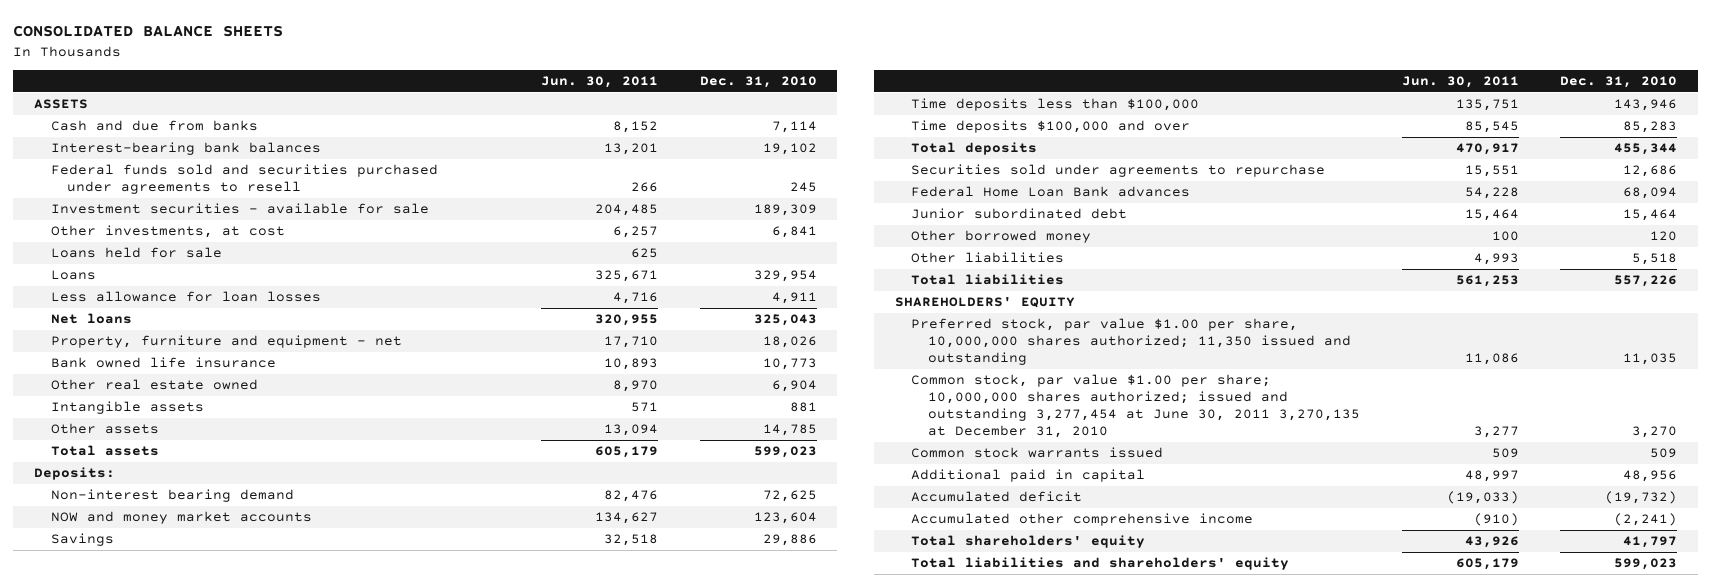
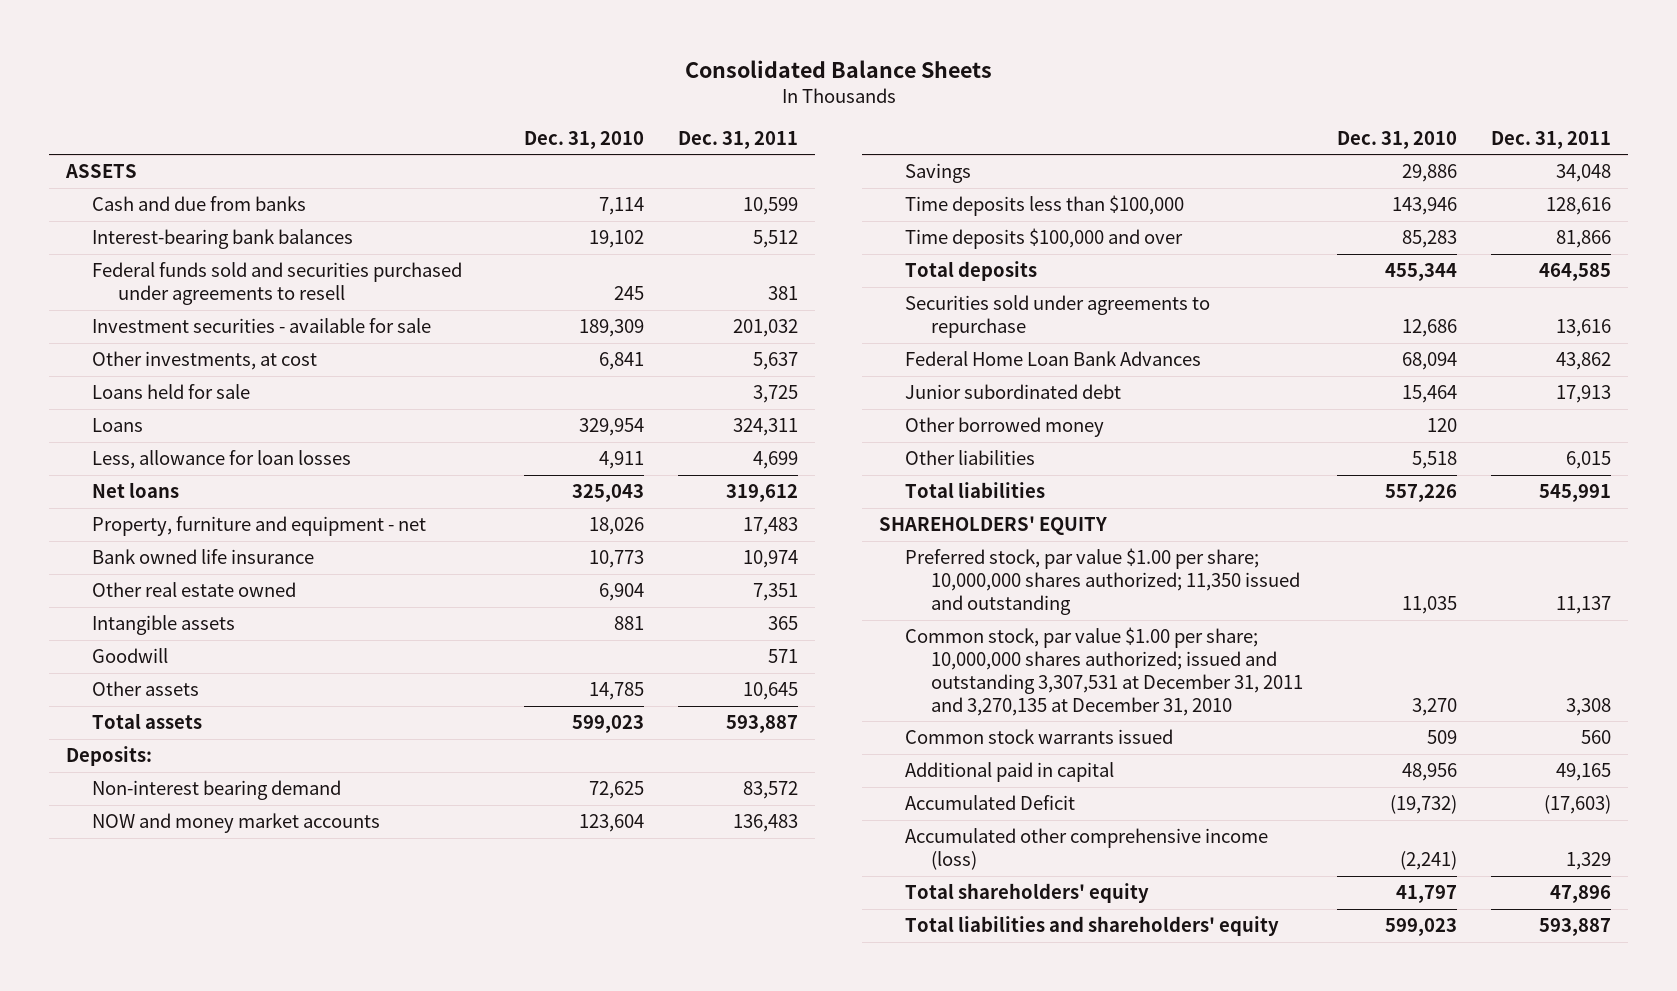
- CONSOLIDATED BALANCE SHEETS
+ Consolidated Balance Sheets
- | Jun. 30, 2011 | Dec. 31, 2010
+ | Dec. 31, 2010 | Dec. 31, 2011
- Less allowance for loan losses | 4,716 | 4,911
+ Less, allowance for loan losses | 4,911 | 4,699
+ Goodwill | | 571
- Federal Home Loan Bank advances | 54,228 | 68,094
+ Federal Home Loan Bank Advances | 68,094 | 43,862
- Preferred stock, par value $1.00 per share, 10,000,000 shares authorized; 11,350 issued and outstanding | 11,086 | 11,035
- Common stock, par value $1.00 per share; 10,000,000 shares authorized; issued and outstanding 3,277,454 at June 30, 2011 3,270,135 at December 31, 2010 | 3,277 | 3,270
+ Preferred stock, par value $1.00 per share; 10,000,000 shares authorized; 11,350 issued and outstanding | 11,035 | 11,137
+ Common stock, par value $1.00 per share; 10,000,000 shares authorized; issued and outstanding 3,307,531 at December 31, 2011 and 3,270,135 at December 31, 2010 | 3,270 | 3,308
- Accumulated deficit | (19,033) | (19,732)
- Accumulated other comprehensive income | (910) | (2,241)
+ Accumulated Deficit | (19,732) | (17,603)
+ Accumulated other comprehensive income (loss) | (2,241) | 1,329

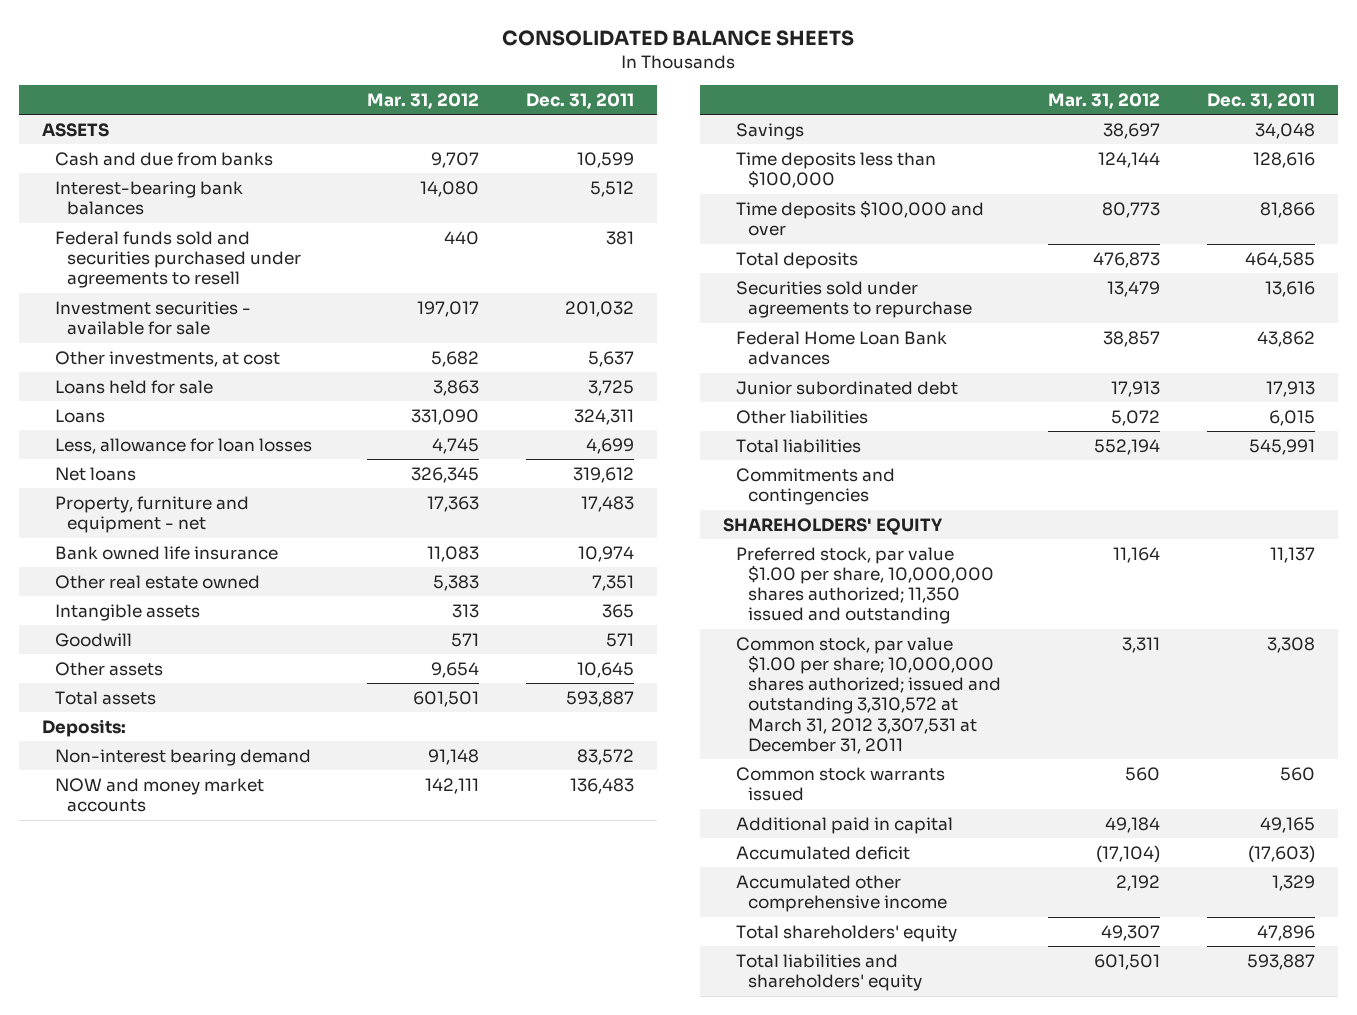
- Consolidated Balance Sheets
+ CONSOLIDATED BALANCE SHEETS
- | Dec. 31, 2010 | Dec. 31, 2011
+ | Mar. 31, 2012 | Dec. 31, 2011
- Federal Home Loan Bank Advances | 68,094 | 43,862
+ Federal Home Loan Bank advances | 38,857 | 43,862
- Other borrowed money | 120 |
+ Commitments and contingencies
- Preferred stock, par value $1.00 per share; 10,000,000 shares authorized; 11,350 issued and outstanding | 11,035 | 11,137
- Common stock, par value $1.00 per share; 10,000,000 shares authorized; issued and outstanding 3,307,531 at December 31, 2011 and 3,270,135 at December 31, 2010 | 3,270 | 3,308
+ Preferred stock, par value $1.00 per share, 10,000,000 shares authorized; 11,350 issued and outstanding | 11,164 | 11,137
+ Common stock, par value $1.00 per share; 10,000,000 shares authorized; issued and outstanding 3,310,572 at March 31, 2012 3,307,531 at December 31, 2011 | 3,311 | 3,308
- Accumulated Deficit | (19,732) | (17,603)
- Accumulated other comprehensive income (loss) | (2,241) | 1,329
+ Accumulated deficit | (17,104) | (17,603)
+ Accumulated other comprehensive income | 2,192 | 1,329

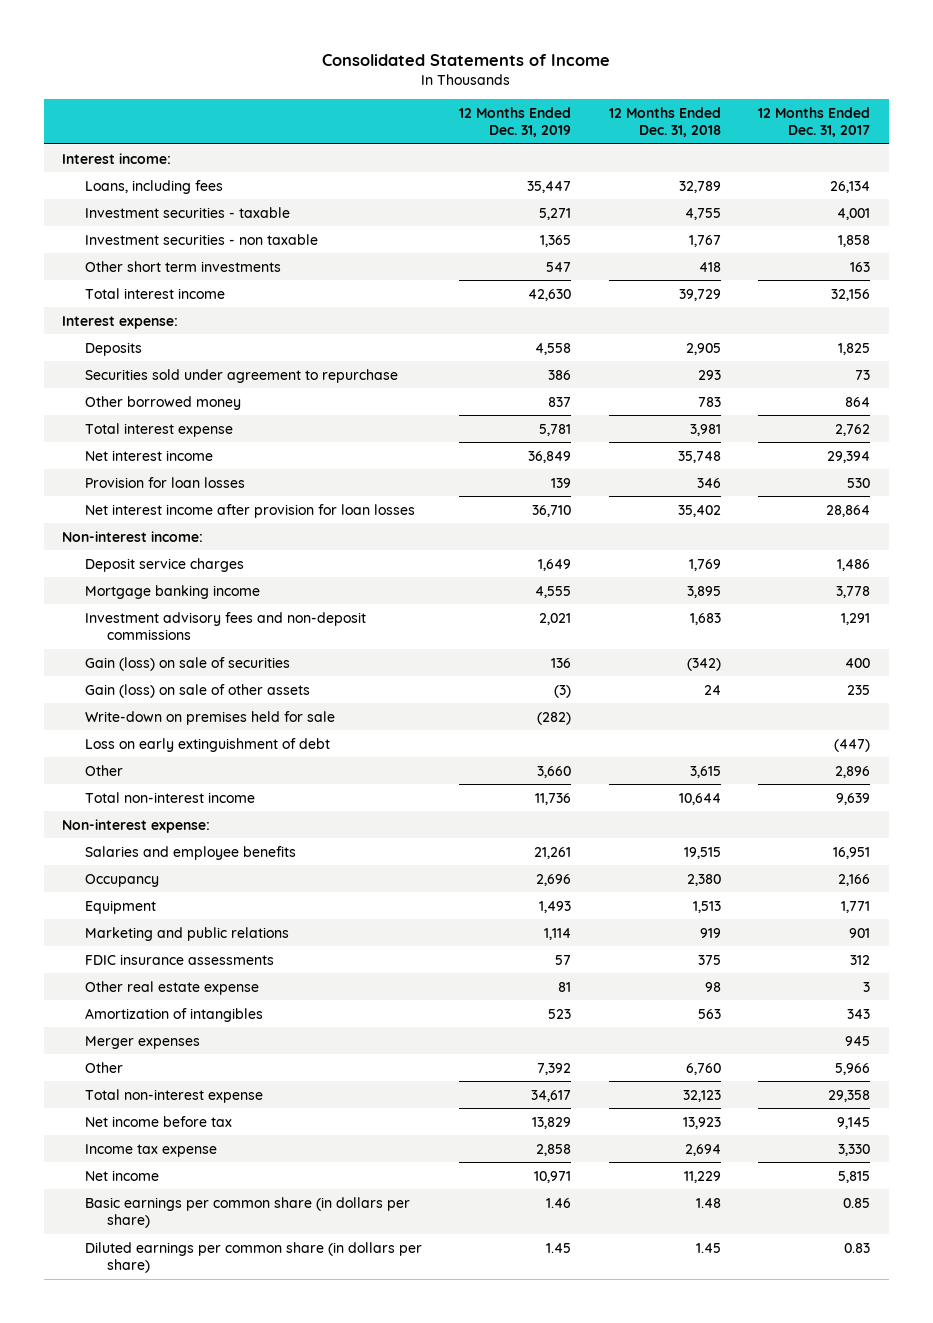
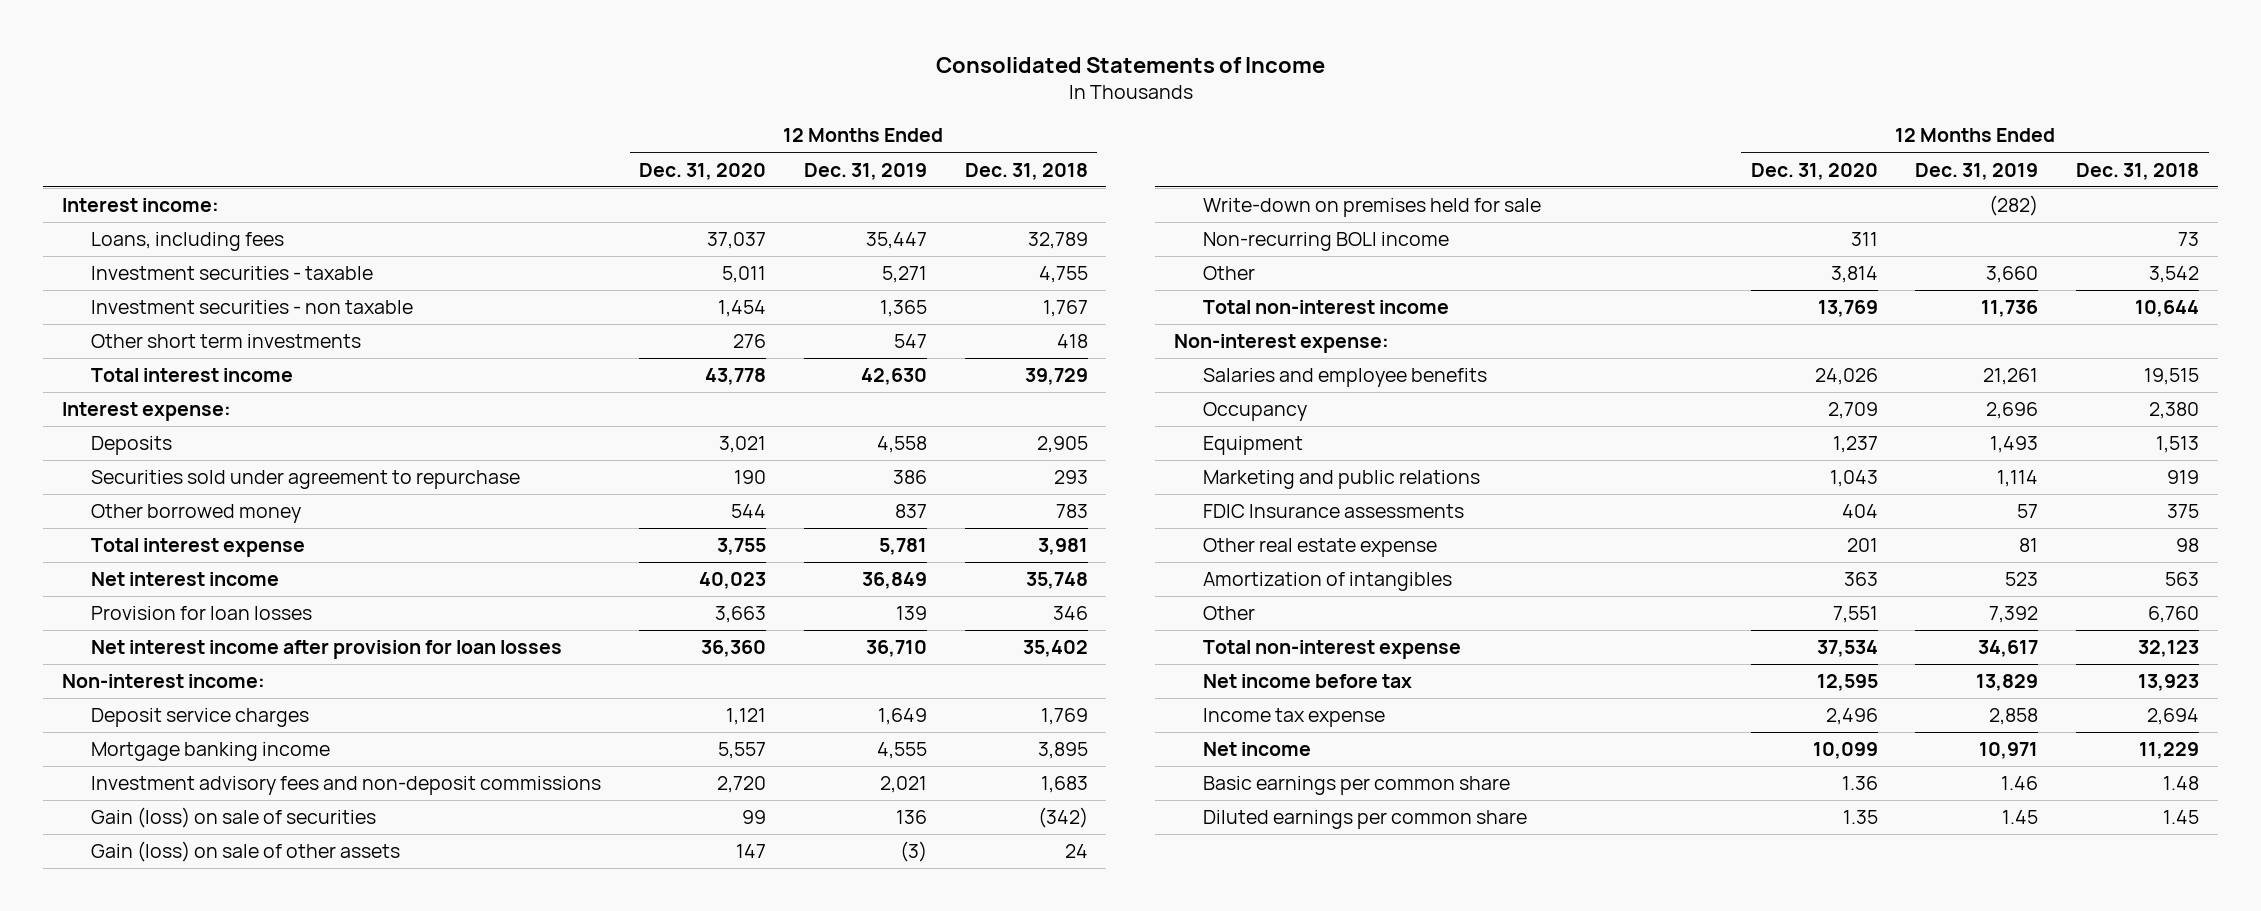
- | 12 Months Ended Dec. 31, 2019 | 12 Months Ended Dec. 31, 2018 | 12 Months Ended Dec. 31, 2017
+ | 12 Months Ended Dec. 31, 2020 | 12 Months Ended Dec. 31, 2019 | 12 Months Ended Dec. 31, 2018
- Loss on early extinguishment of debt | | | (447)
- Other | 3,660 | 3,615 | 2,896
+ Non-recurring BOLI income | 311 | | 73
+ Other | 3,814 | 3,660 | 3,542
- FDIC insurance assessments | 57 | 375 | 312
+ FDIC Insurance assessments | 404 | 57 | 375
- Merger expenses | | | 945
- Basic earnings per common share (in dollars per share) | 1.46 | 1.48 | 0.85
- Diluted earnings per common share (in dollars per share) | 1.45 | 1.45 | 0.83
+ Basic earnings per common share | 1.36 | 1.46 | 1.48
+ Diluted earnings per common share | 1.35 | 1.45 | 1.45

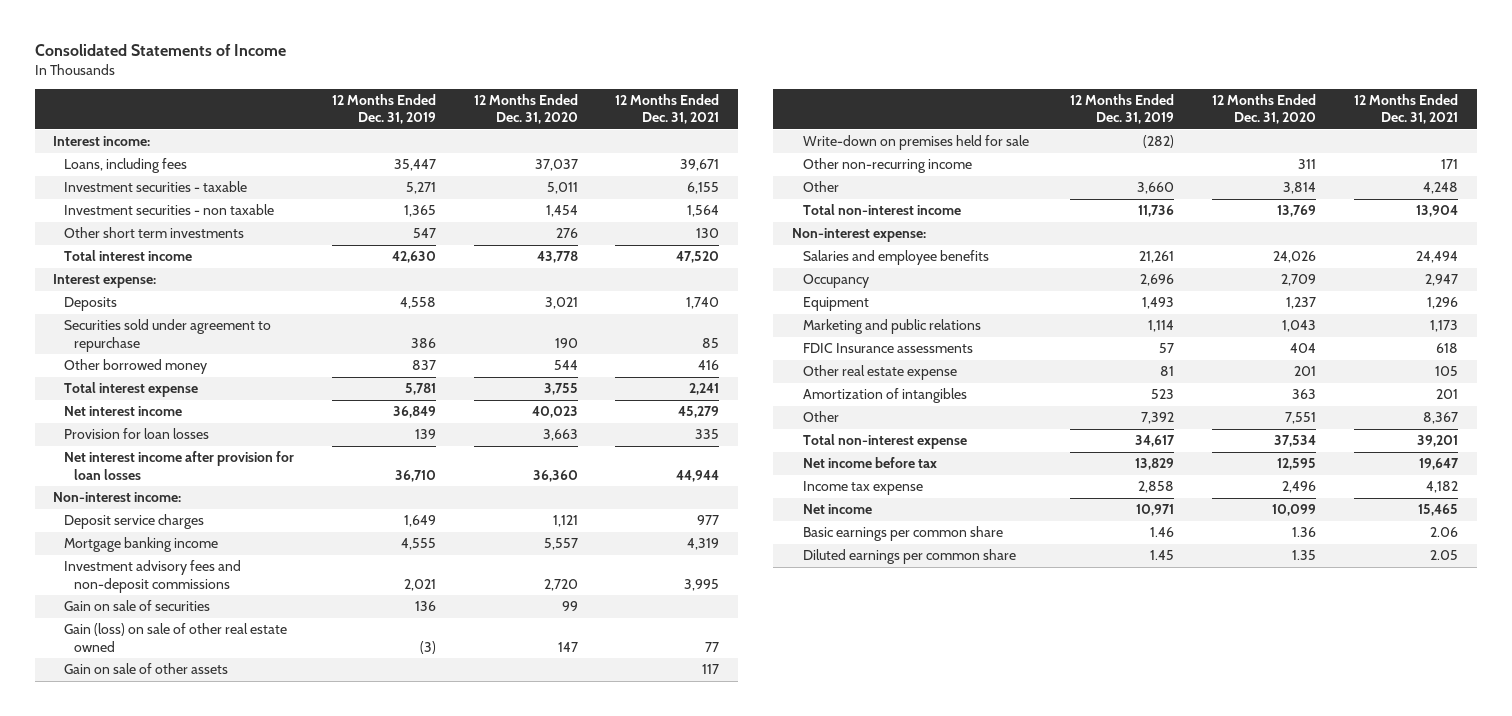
- | 12 Months Ended Dec. 31, 2020 | 12 Months Ended Dec. 31, 2019 | 12 Months Ended Dec. 31, 2018
+ | 12 Months Ended Dec. 31, 2019 | 12 Months Ended Dec. 31, 2020 | 12 Months Ended Dec. 31, 2021
- Gain (loss) on sale of securities | 99 | 136 | (342)
- Gain (loss) on sale of other assets | 147 | (3) | 24
+ Gain on sale of securities | 136 | 99 |
+ Gain (loss) on sale of other real estate owned | (3) | 147 | 77
+ Gain on sale of other assets | | | 117
- Non-recurring BOLI income | 311 | | 73
+ Other non-recurring income | | 311 | 171

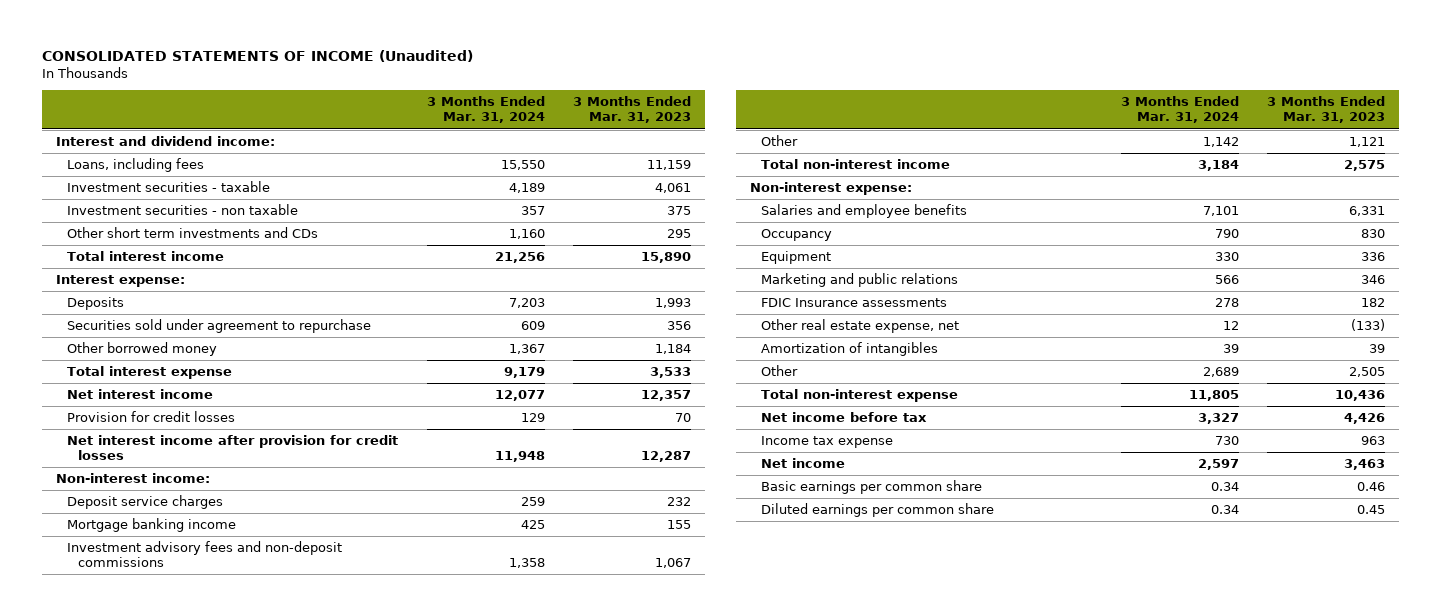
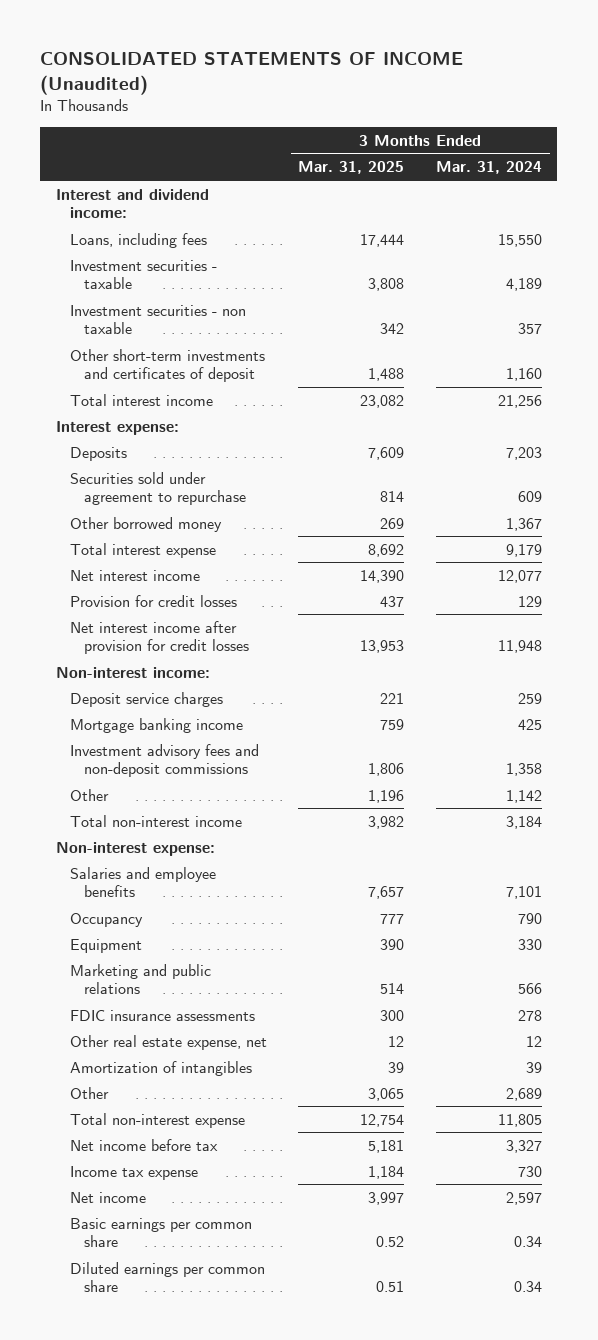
- | 3 Months Ended Mar. 31, 2024 | 3 Months Ended Mar. 31, 2023
+ | 3 Months Ended Mar. 31, 2025 | 3 Months Ended Mar. 31, 2024
- Other short term investments and CDs | 1,160 | 295
+ Other short-term investments and certificates of deposit | 1,488 | 1,160
- FDIC Insurance assessments | 278 | 182
+ FDIC insurance assessments | 300 | 278

